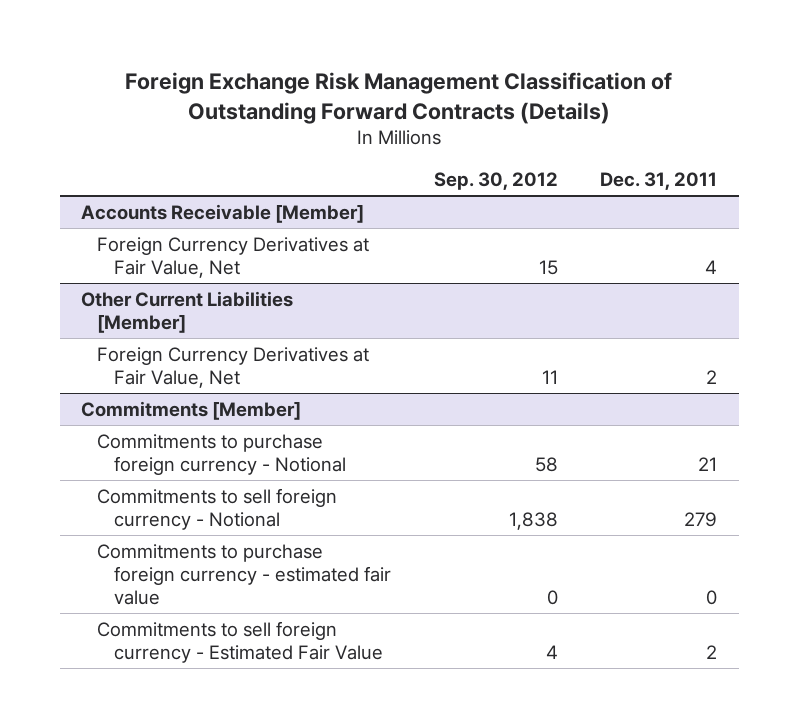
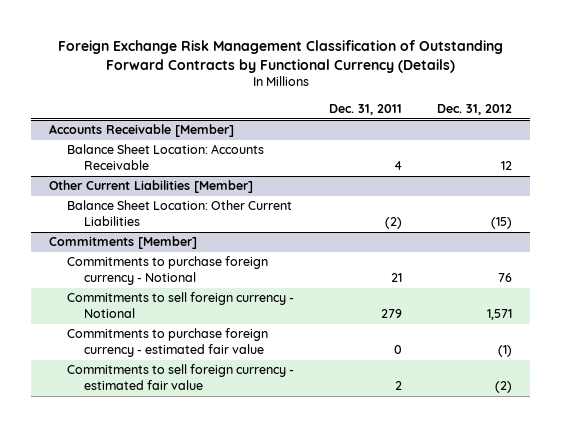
- Foreign Exchange Risk Management Classification of Outstanding Forward Contracts (Details)
+ Foreign Exchange Risk Management Classification of Outstanding Forward Contracts by Functional Currency (Details)
- | Sep. 30, 2012 | Dec. 31, 2011
+ | Dec. 31, 2011 | Dec. 31, 2012
@ Accounts Receivable [Member]
- Foreign Currency Derivatives at Fair Value, Net | 15 | 4
+ Balance Sheet Location: Accounts Receivable | 4 | 12
@ Other Current Liabilities [Member]
- Foreign Currency Derivatives at Fair Value, Net | 11 | 2
+ Balance Sheet Location: Other Current Liabilities | (2) | (15)
@ Commitments [Member]
- Commitments to sell foreign currency - Estimated Fair Value | 4 | 2
+ Commitments to sell foreign currency - estimated fair value | 2 | (2)

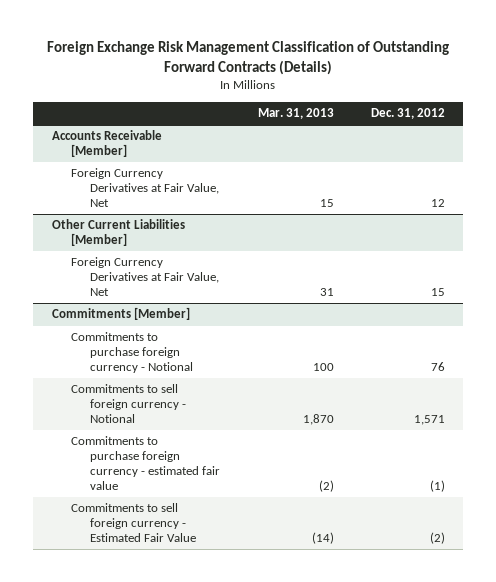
- Foreign Exchange Risk Management Classification of Outstanding Forward Contracts by Functional Currency (Details)
+ Foreign Exchange Risk Management Classification of Outstanding Forward Contracts (Details)
- | Dec. 31, 2011 | Dec. 31, 2012
+ | Mar. 31, 2013 | Dec. 31, 2012
@ Accounts Receivable [Member]
- Balance Sheet Location: Accounts Receivable | 4 | 12
+ Foreign Currency Derivatives at Fair Value, Net | 15 | 12
@ Other Current Liabilities [Member]
- Balance Sheet Location: Other Current Liabilities | (2) | (15)
+ Foreign Currency Derivatives at Fair Value, Net | 31 | 15
@ Commitments [Member]
- Commitments to sell foreign currency - estimated fair value | 2 | (2)
+ Commitments to sell foreign currency - Estimated Fair Value | (14) | (2)

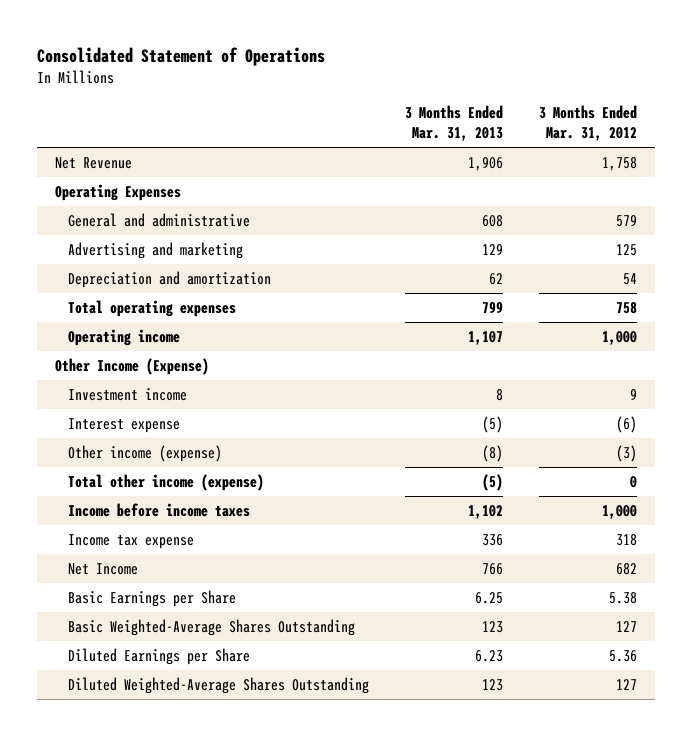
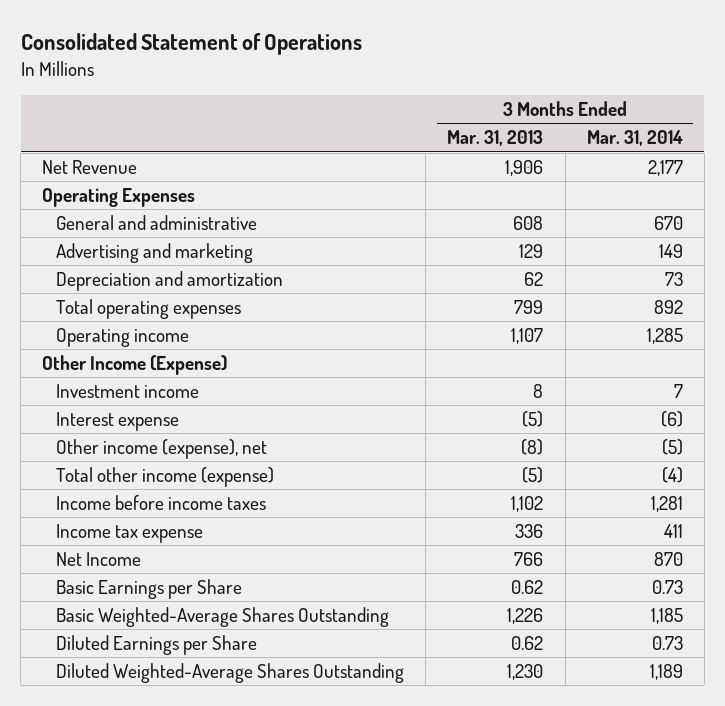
- | 3 Months Ended Mar. 31, 2013 | 3 Months Ended Mar. 31, 2012
+ | 3 Months Ended Mar. 31, 2013 | 3 Months Ended Mar. 31, 2014
- Other income (expense) | (8) | (3)
+ Other income (expense), net | (8) | (5)
- Basic Earnings per Share | 6.25 | 5.38
- Basic Weighted-Average Shares Outstanding | 123 | 127
- Diluted Earnings per Share | 6.23 | 5.36
- Diluted Weighted-Average Shares Outstanding | 123 | 127
+ Basic Earnings per Share | 0.62 | 0.73
+ Basic Weighted-Average Shares Outstanding | 1,226 | 1,185
+ Diluted Earnings per Share | 0.62 | 0.73
+ Diluted Weighted-Average Shares Outstanding | 1,230 | 1,189

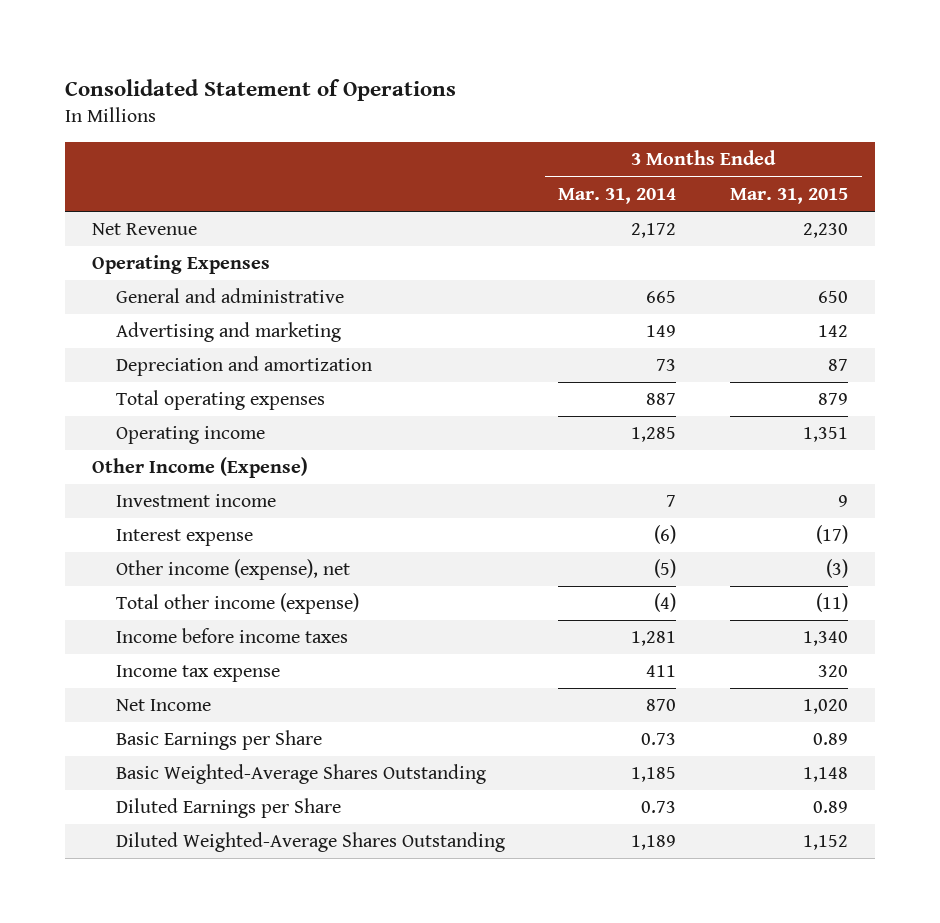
- | 3 Months Ended Mar. 31, 2013 | 3 Months Ended Mar. 31, 2014
+ | 3 Months Ended Mar. 31, 2014 | 3 Months Ended Mar. 31, 2015
- Net Revenue | 1,906 | 2,177
+ Net Revenue | 2,172 | 2,230
- General and administrative | 608 | 670
+ General and administrative | 665 | 650
- Total operating expenses | 799 | 892
+ Total operating expenses | 887 | 879

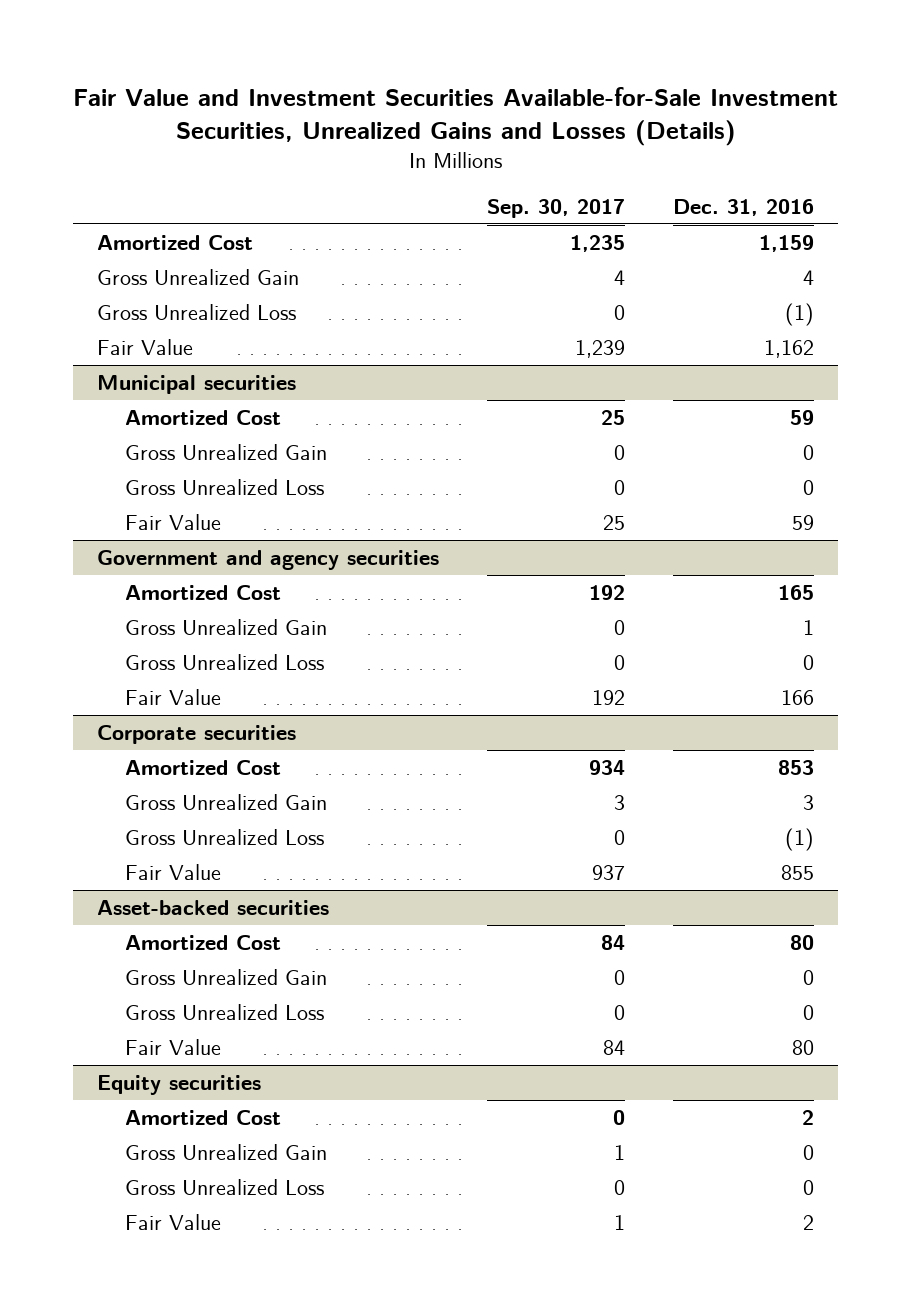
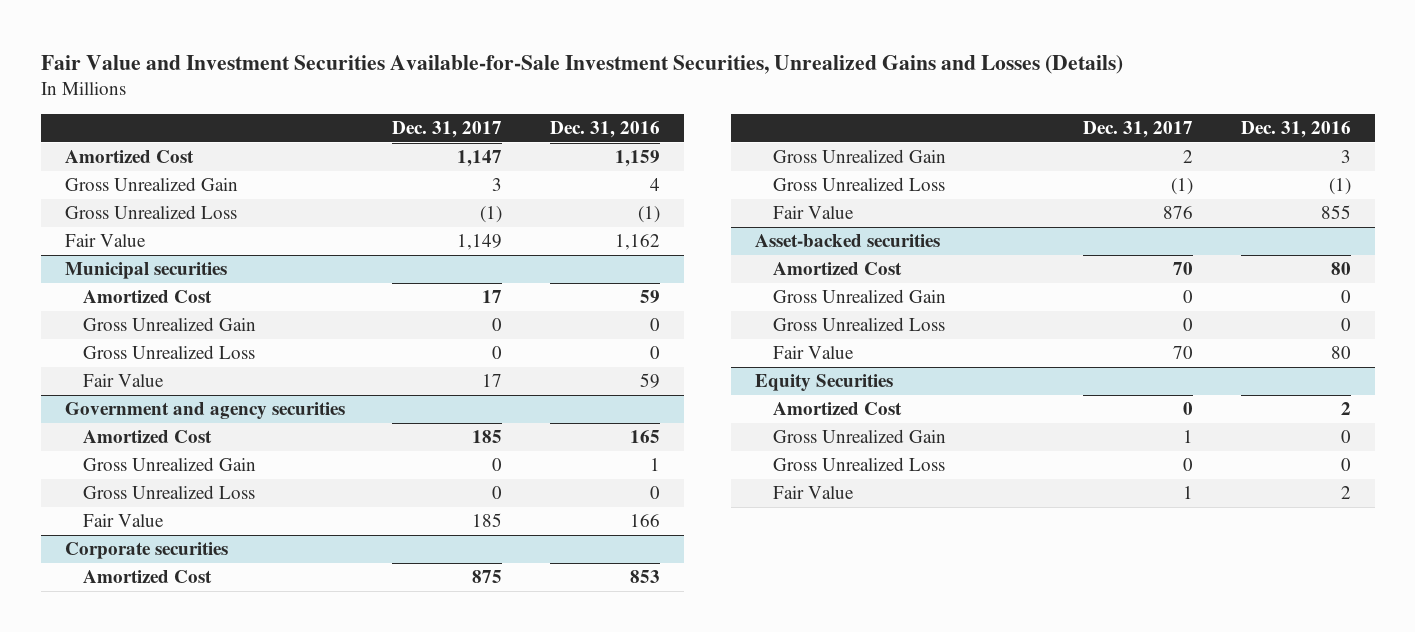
- | Sep. 30, 2017 | Dec. 31, 2016
+ | Dec. 31, 2017 | Dec. 31, 2016
- Equity securities
+ Equity Securities

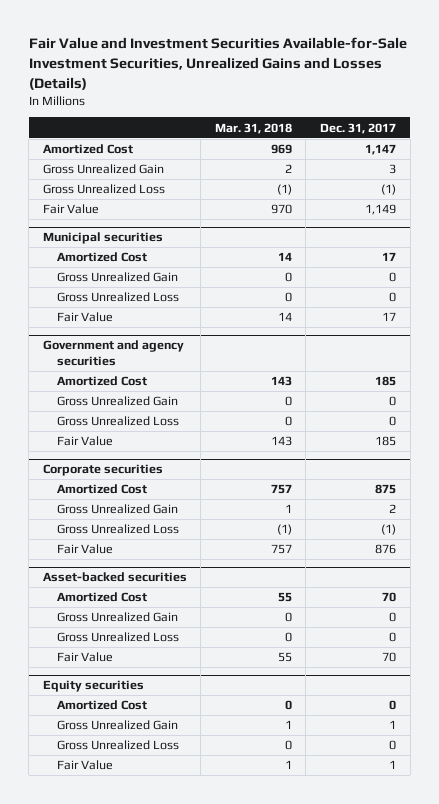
- | Dec. 31, 2017 | Dec. 31, 2016
+ | Mar. 31, 2018 | Dec. 31, 2017
- Equity Securities
+ Equity securities

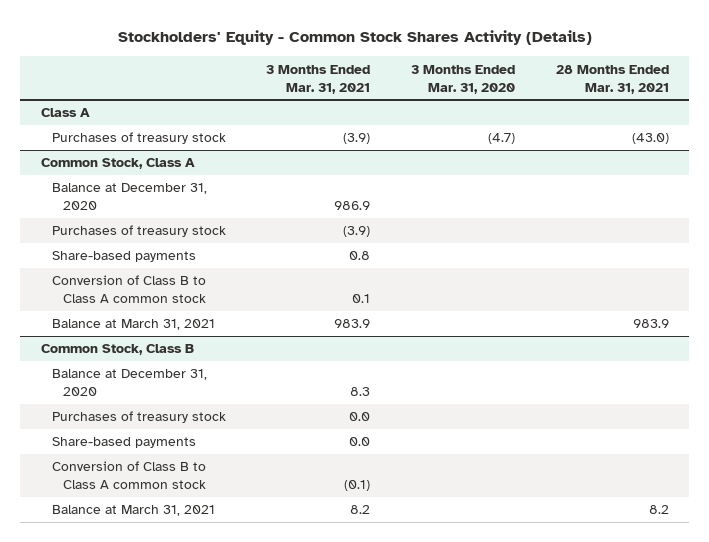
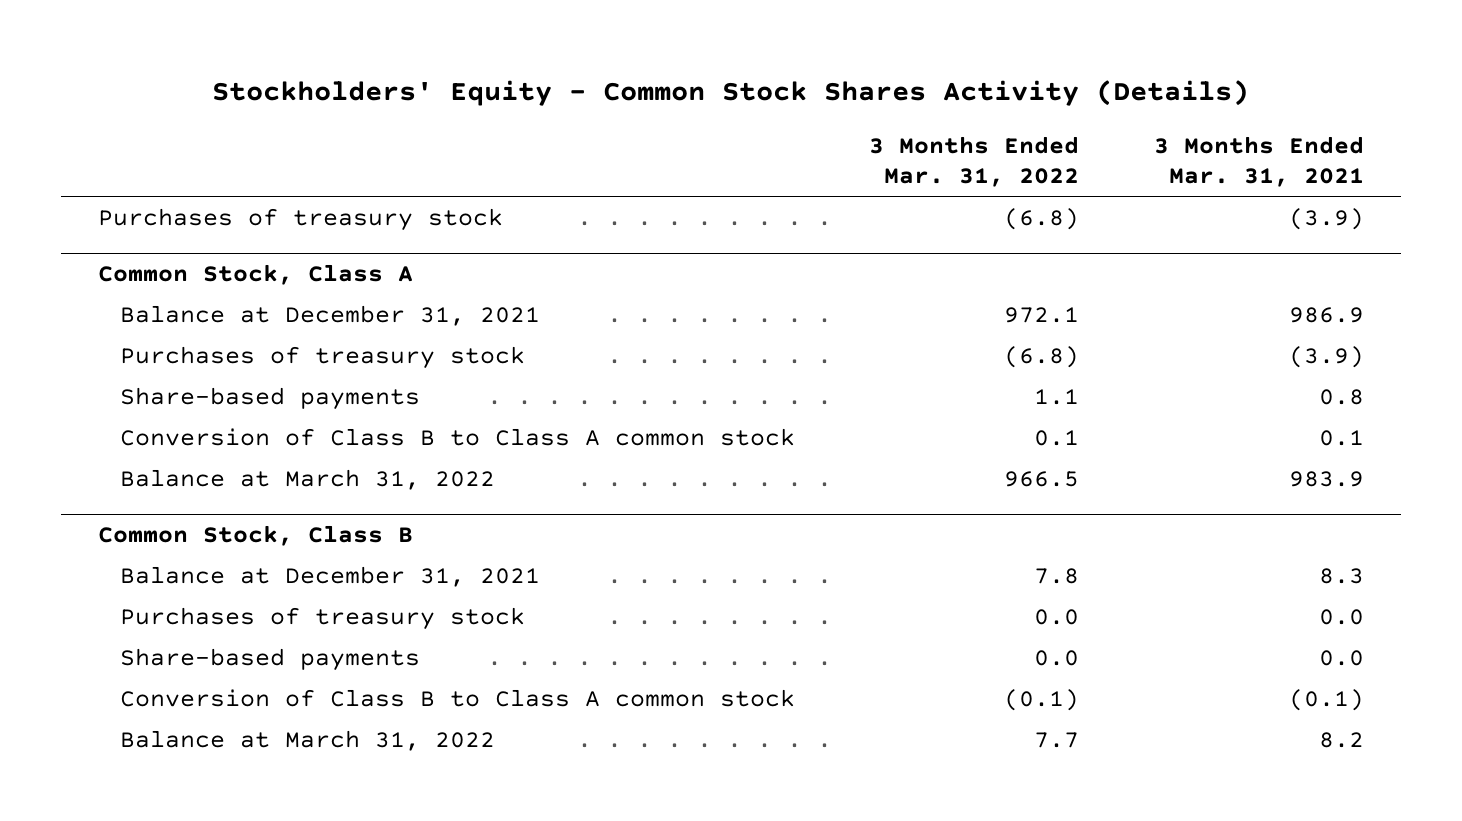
- | 3 Months Ended Mar. 31, 2021 | 3 Months Ended Mar. 31, 2020 | 28 Months Ended Mar. 31, 2021
+ | 3 Months Ended Mar. 31, 2022 | 3 Months Ended Mar. 31, 2021
- Class A
@ Common Stock, Class A
- Balance at December 31, 2020 | 986.9 | |
+ Balance at December 31, 2021 | 972.1 | 986.9
- Balance at March 31, 2021 | 983.9 | | 983.9
+ Balance at March 31, 2022 | 966.5 | 983.9
@ Common Stock, Class B
- Balance at December 31, 2020 | 8.3 | |
+ Balance at December 31, 2021 | 7.8 | 8.3
- Balance at March 31, 2021 | 8.2 | | 8.2
+ Balance at March 31, 2022 | 7.7 | 8.2

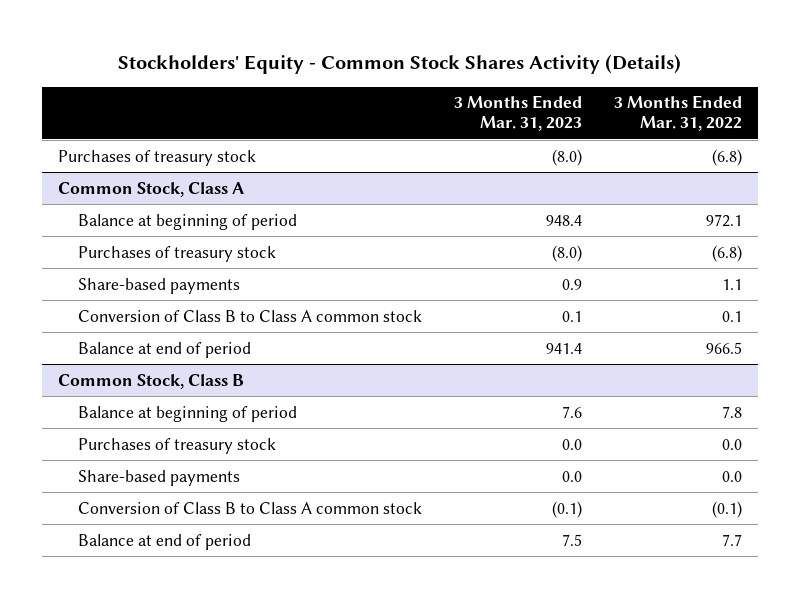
- | 3 Months Ended Mar. 31, 2022 | 3 Months Ended Mar. 31, 2021
+ | 3 Months Ended Mar. 31, 2023 | 3 Months Ended Mar. 31, 2022
@ Common Stock, Class A
- Balance at December 31, 2021 | 972.1 | 986.9
+ Balance at beginning of period | 948.4 | 972.1
- Balance at March 31, 2022 | 966.5 | 983.9
+ Balance at end of period | 941.4 | 966.5
@ Common Stock, Class B
- Balance at December 31, 2021 | 7.8 | 8.3
+ Balance at beginning of period | 7.6 | 7.8
- Balance at March 31, 2022 | 7.7 | 8.2
+ Balance at end of period | 7.5 | 7.7

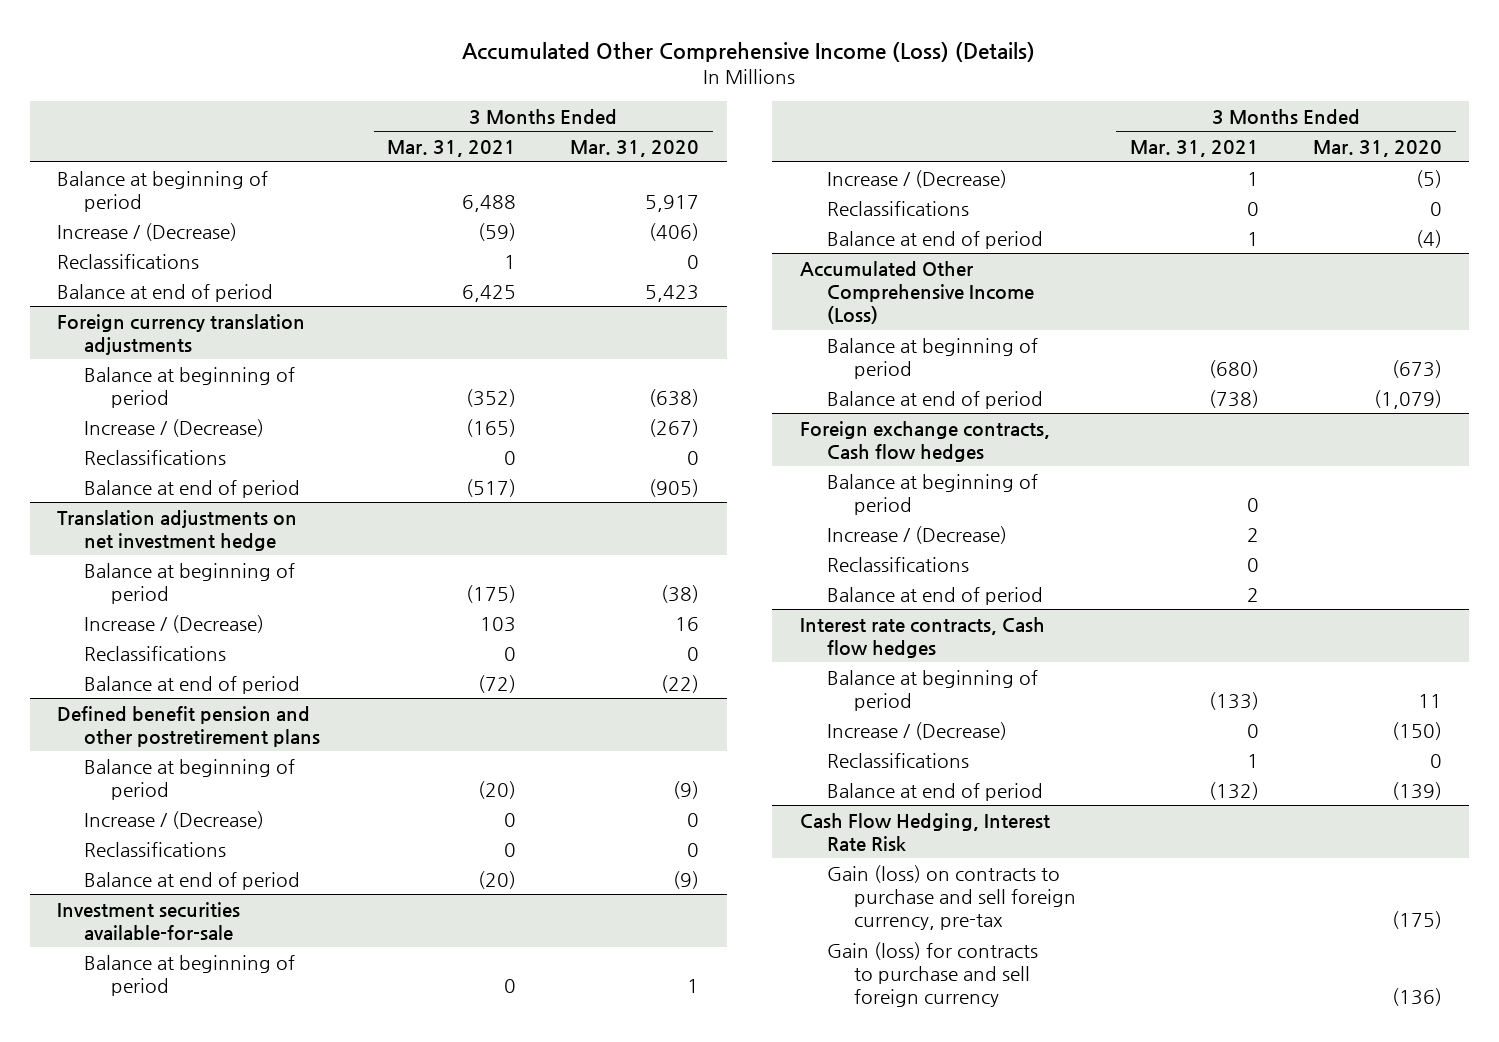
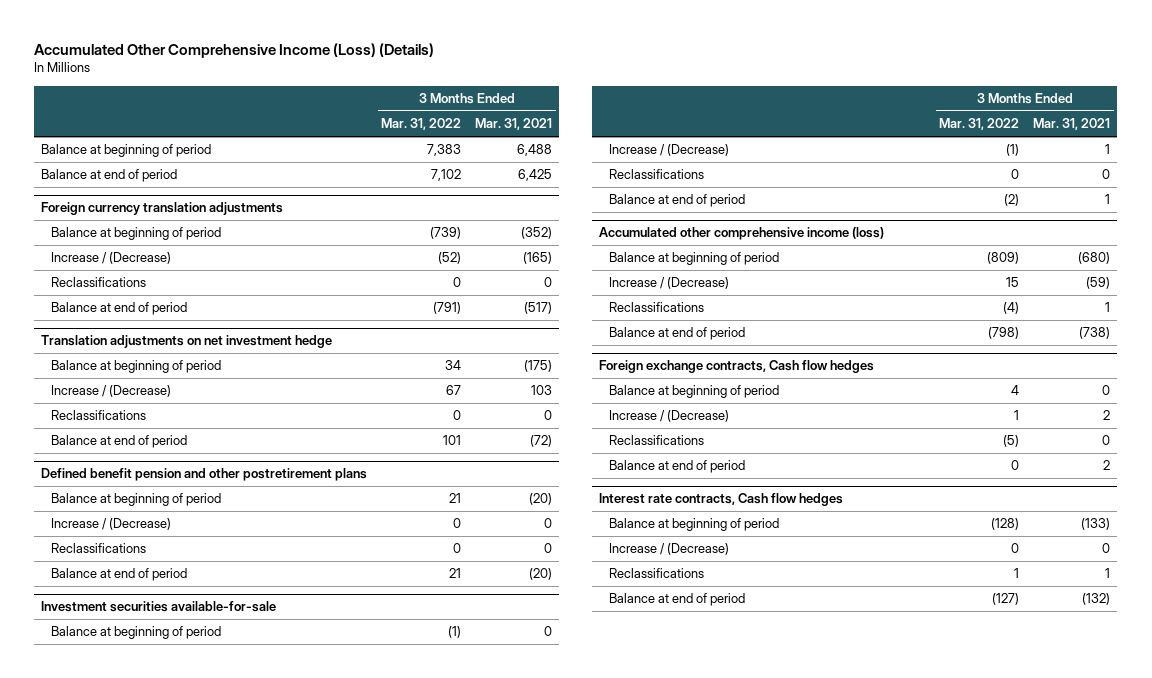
- | 3 Months Ended Mar. 31, 2021 | 3 Months Ended Mar. 31, 2020
+ | 3 Months Ended Mar. 31, 2022 | 3 Months Ended Mar. 31, 2021
- Increase / (Decrease) | (59) | (406)
- Reclassifications | 1 | 0
- Accumulated Other Comprehensive Income (Loss)
+ Accumulated other comprehensive income (loss)
+ Increase / (Decrease) | 15 | (59)
+ Reclassifications | (4) | 1
- Cash Flow Hedging, Interest Rate Risk
- Gain (loss) on contracts to purchase and sell foreign currency, pre-tax | | (175)
- Gain (loss) for contracts to purchase and sell foreign currency | | (136)

